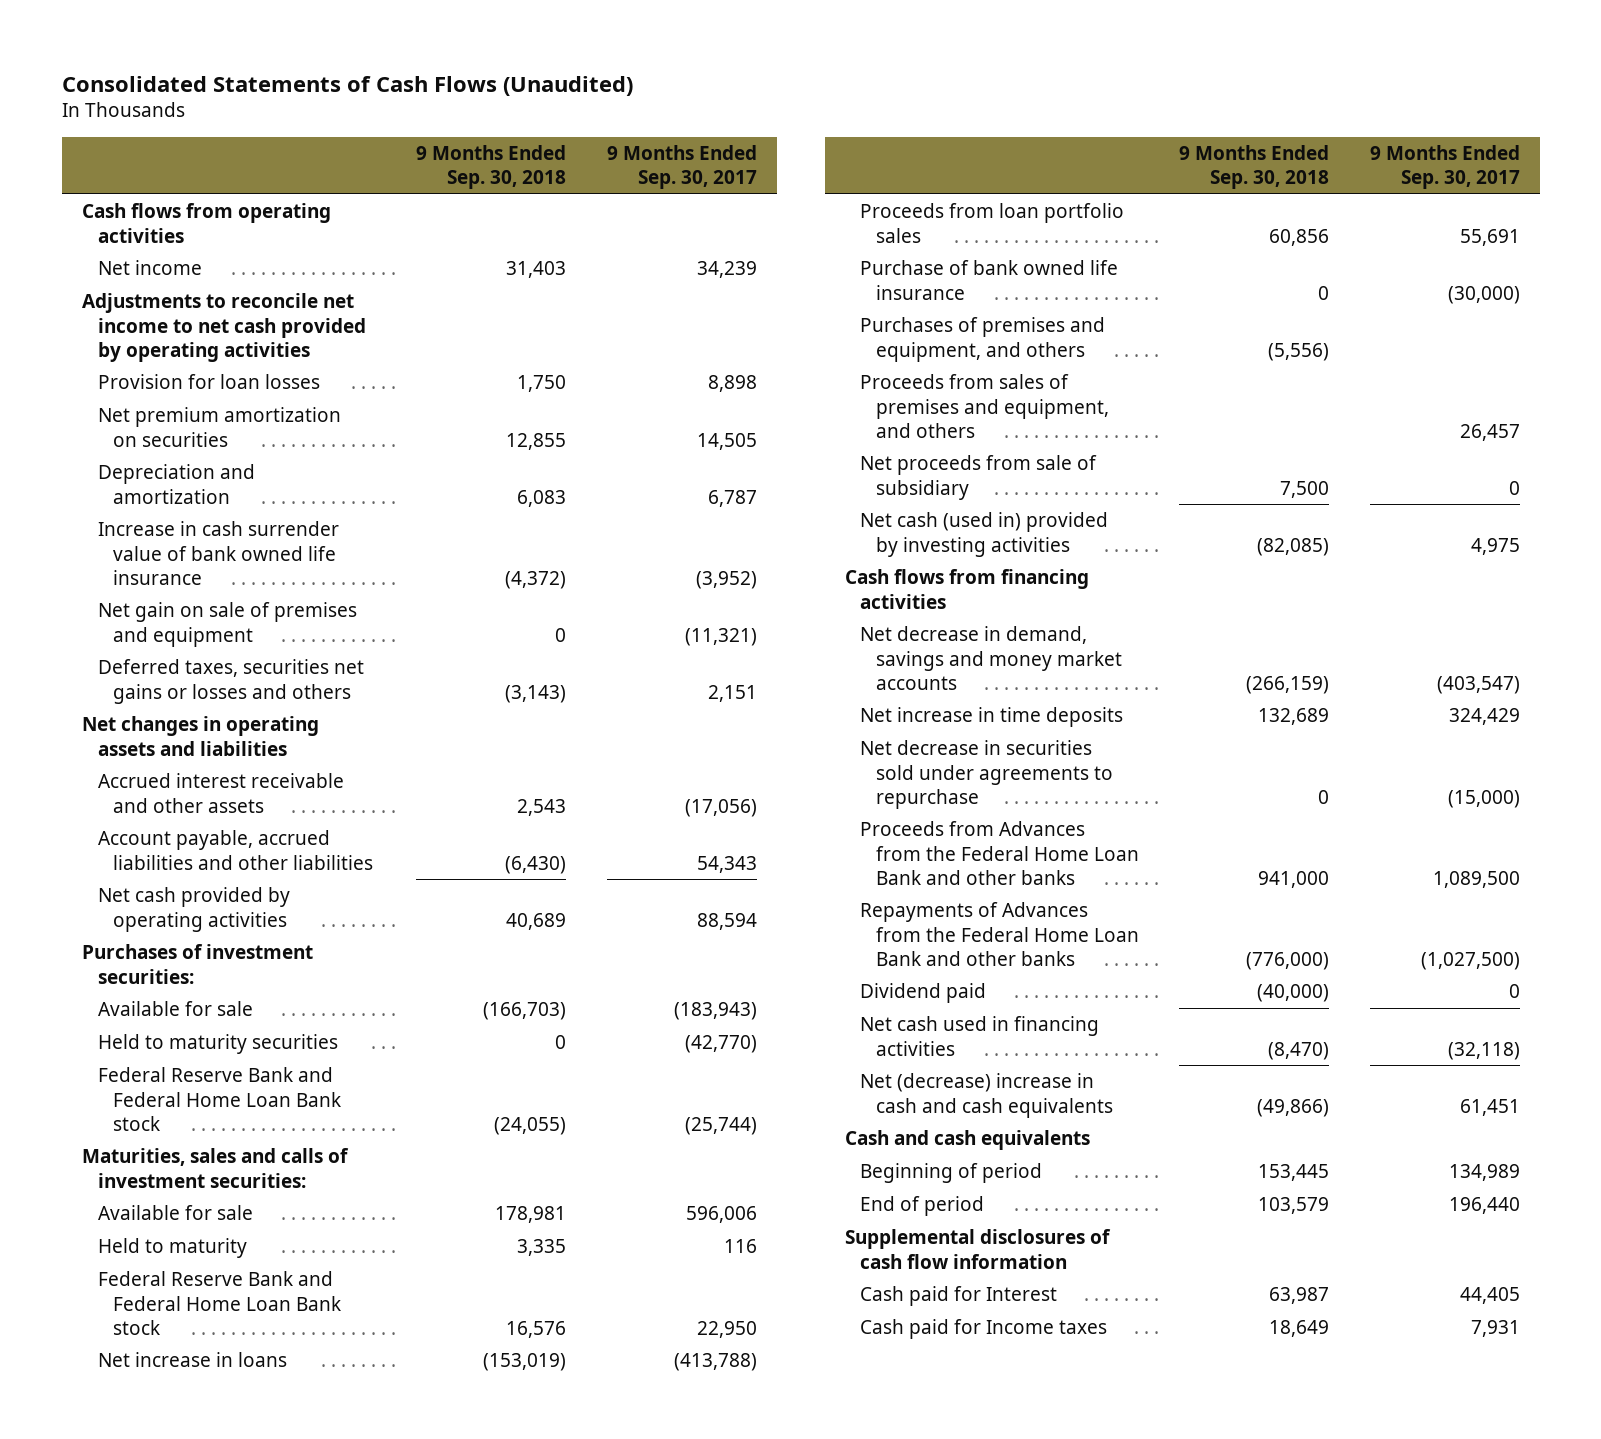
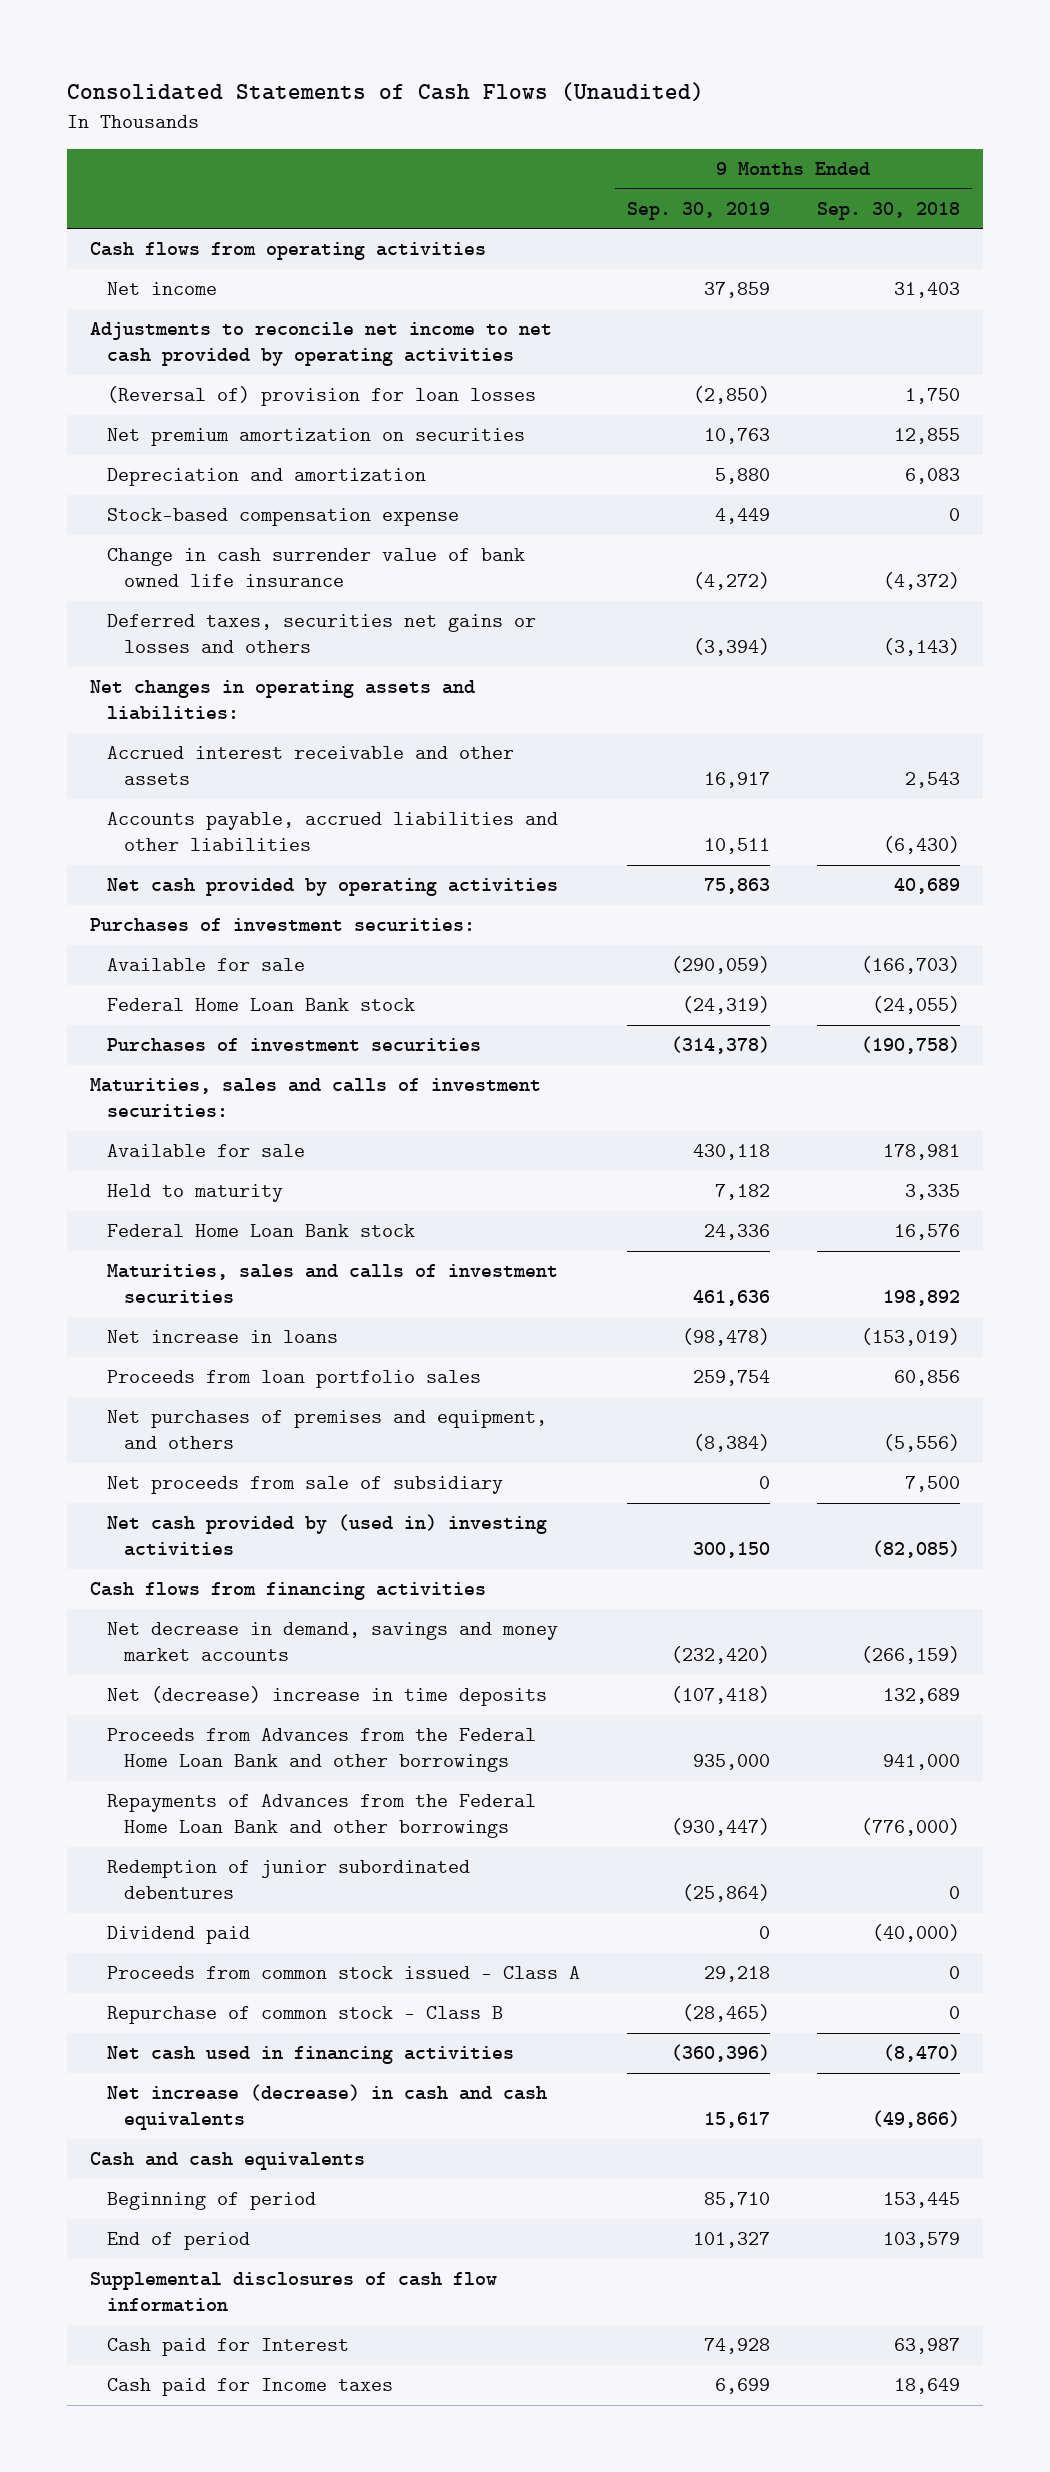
- | 9 Months Ended Sep. 30, 2018 | 9 Months Ended Sep. 30, 2017
+ | 9 Months Ended Sep. 30, 2019 | 9 Months Ended Sep. 30, 2018
- Provision for loan losses | 1,750 | 8,898
+ (Reversal of) provision for loan losses | (2,850) | 1,750
- Increase in cash surrender value of bank owned life insurance | (4,372) | (3,952)
- Net gain on sale of premises and equipment | 0 | (11,321)
+ Stock-based compensation expense | 4,449 | 0
+ Change in cash surrender value of bank owned life insurance | (4,272) | (4,372)
- Net changes in operating assets and liabilities
+ Net changes in operating assets and liabilities:
- Account payable, accrued liabilities and other liabilities | (6,430) | 54,343
+ Accounts payable, accrued liabilities and other liabilities | 10,511 | (6,430)
- Held to maturity securities | 0 | (42,770)
- Federal Reserve Bank and Federal Home Loan Bank stock | (24,055) | (25,744)
+ Federal Home Loan Bank stock | (24,319) | (24,055)
+ Purchases of investment securities | (314,378) | (190,758)
- Federal Reserve Bank and Federal Home Loan Bank stock | 16,576 | 22,950
+ Federal Home Loan Bank stock | 24,336 | 16,576
+ Maturities, sales and calls of investment securities | 461,636 | 198,892
- Purchase of bank owned life insurance | 0 | (30,000)
- Purchases of premises and equipment, and others | (5,556) |
- Proceeds from sales of premises and equipment, and others | | 26,457
+ Net purchases of premises and equipment, and others | (8,384) | (5,556)
- Net cash (used in) provided by investing activities | (82,085) | 4,975
+ Net cash provided by (used in) investing activities | 300,150 | (82,085)
- Net increase in time deposits | 132,689 | 324,429
- Net decrease in securities sold under agreements to repurchase | 0 | (15,000)
- Proceeds from Advances from the Federal Home Loan Bank and other banks | 941,000 | 1,089,500
- Repayments of Advances from the Federal Home Loan Bank and other banks | (776,000) | (1,027,500)
+ Net (decrease) increase in time deposits | (107,418) | 132,689
+ Proceeds from Advances from the Federal Home Loan Bank and other borrowings | 935,000 | 941,000
+ Repayments of Advances from the Federal Home Loan Bank and other borrowings | (930,447) | (776,000)
+ Redemption of junior subordinated debentures | (25,864) | 0
+ Proceeds from common stock issued - Class A | 29,218 | 0
+ Repurchase of common stock - Class B | (28,465) | 0
- Net (decrease) increase in cash and cash equivalents | (49,866) | 61,451
+ Net increase (decrease) in cash and cash equivalents | 15,617 | (49,866)

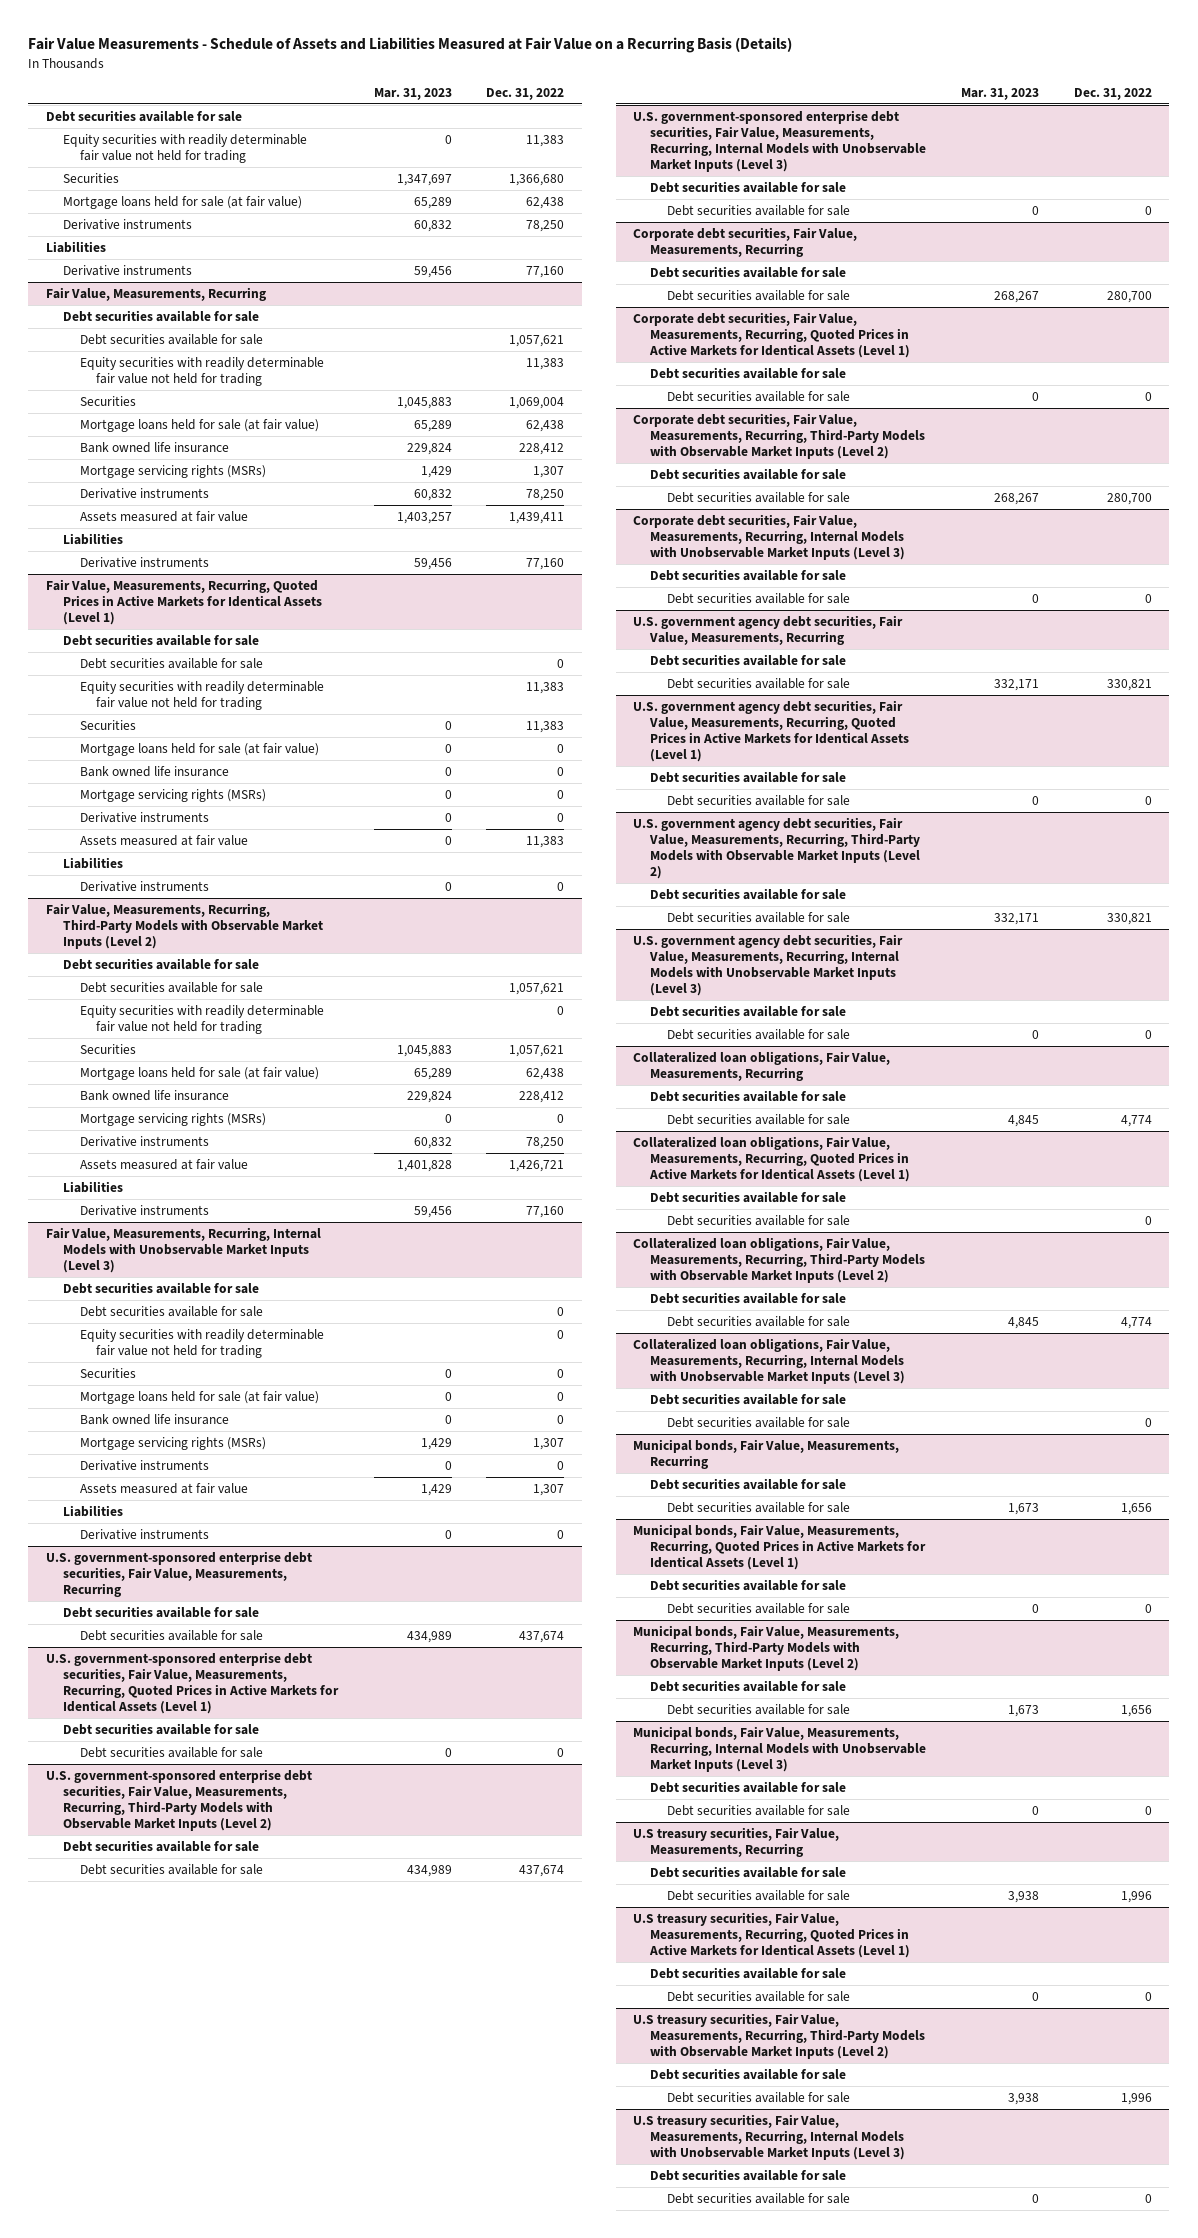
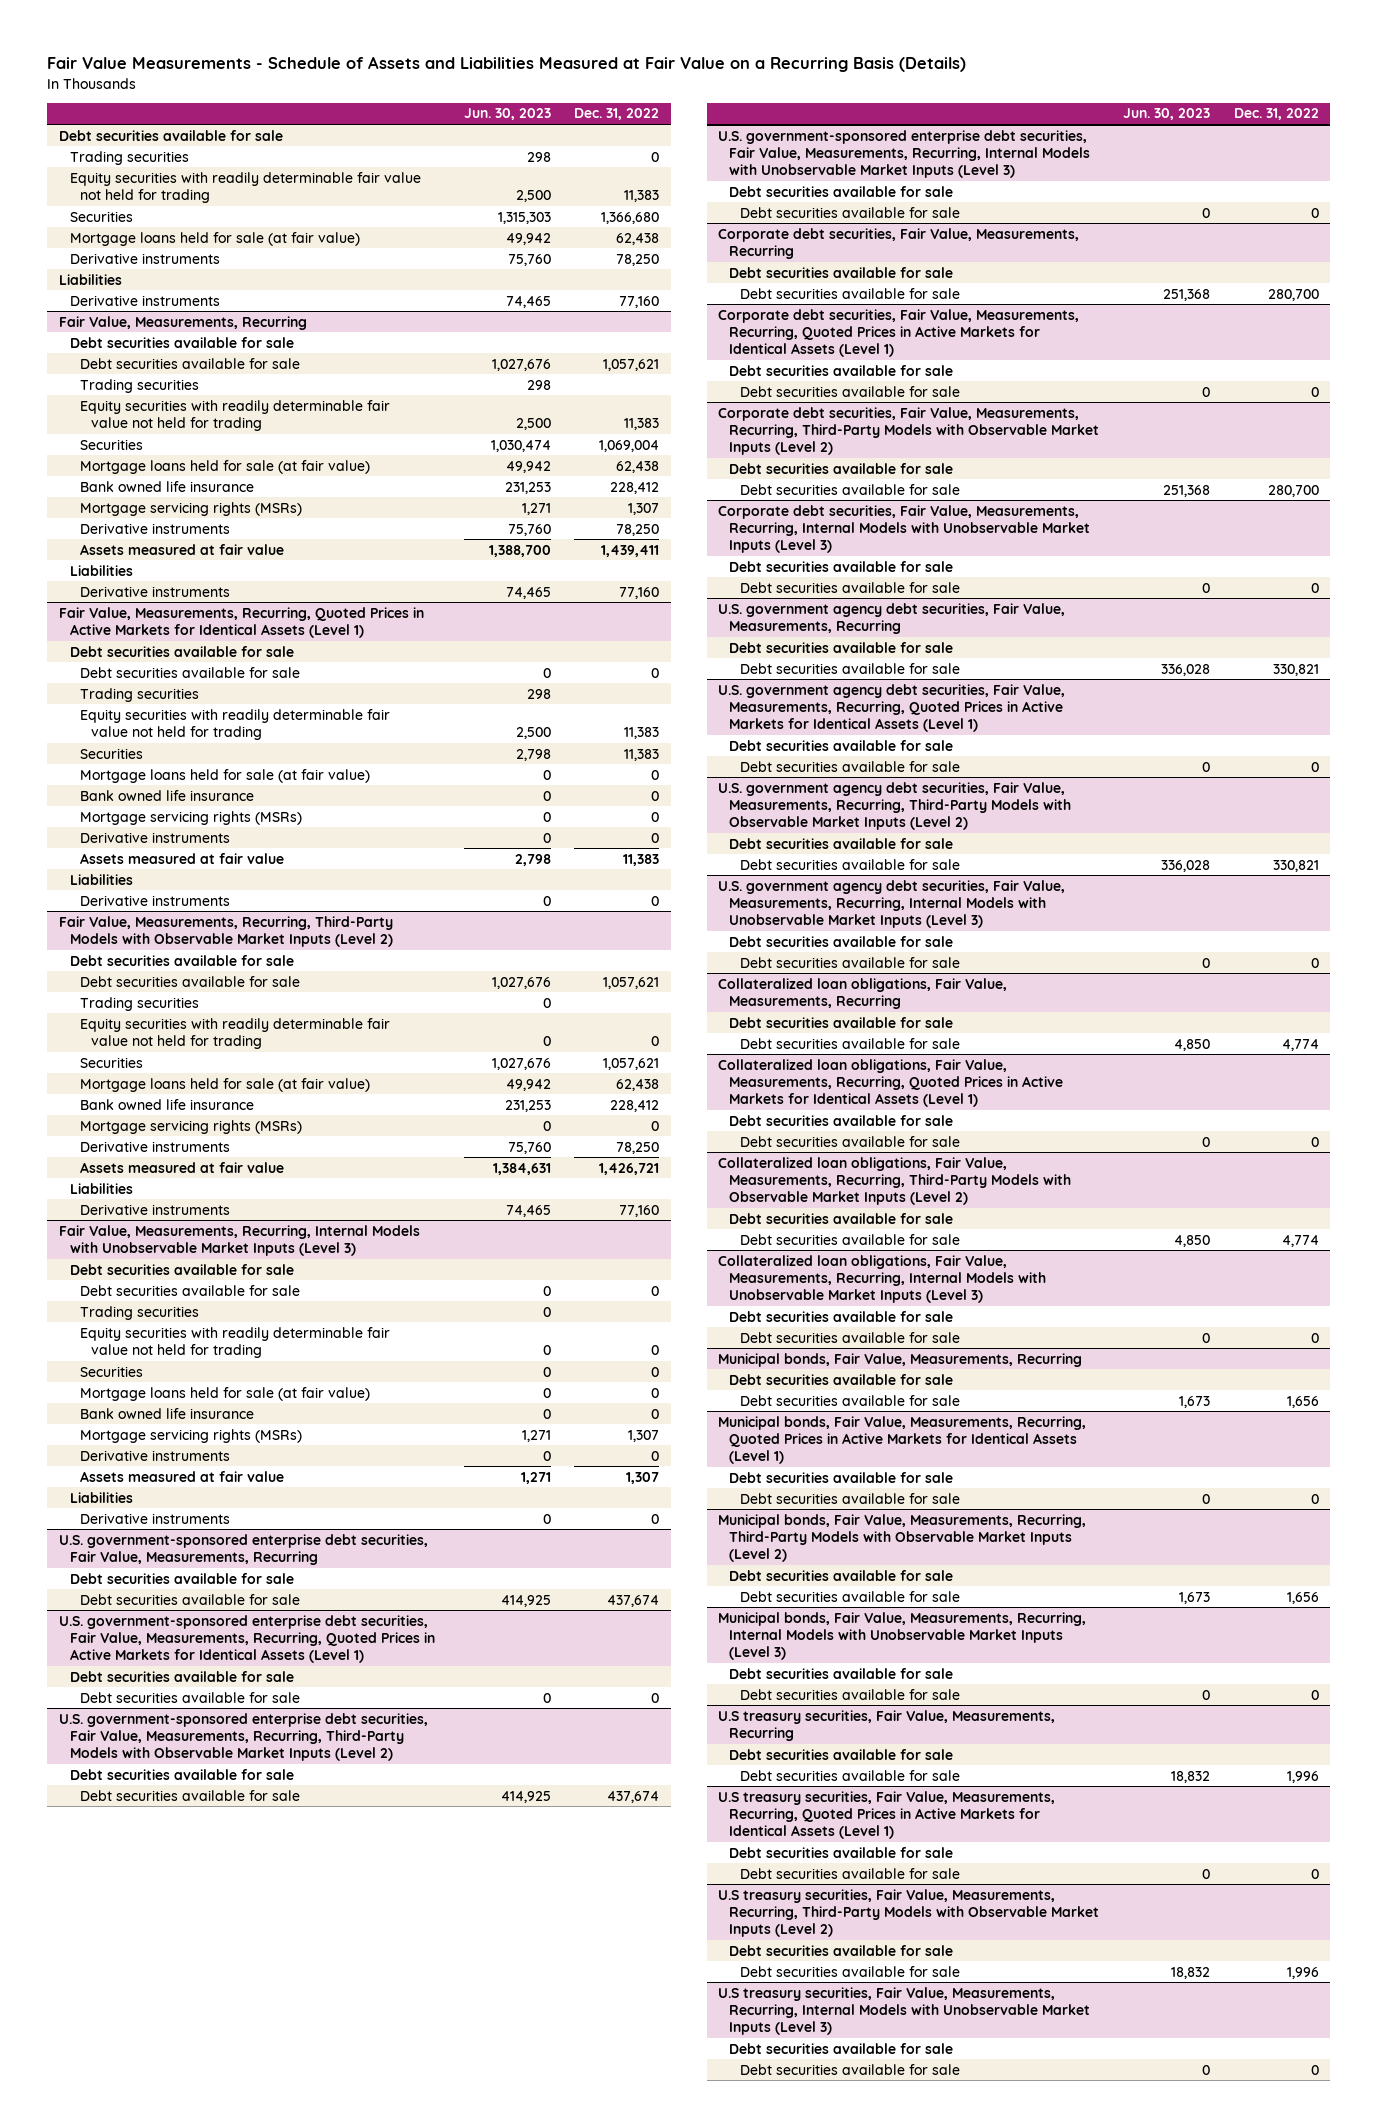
- | Mar. 31, 2023 | Dec. 31, 2022
+ | Jun. 30, 2023 | Dec. 31, 2022
+ Trading securities | 298 | 0
@ Fair Value, Measurements, Recurring
+ Trading securities | 298 |
@ Fair Value, Measurements, Recurring, Quoted Prices in Active Markets for Identical Assets (Level 1)
+ Trading securities | 298 |
@ Fair Value, Measurements, Recurring, Third-Party Models with Observable Market Inputs (Level 2)
+ Trading securities | 0 |
@ Fair Value, Measurements, Recurring, Internal Models with Unobservable Market Inputs (Level 3)
+ Trading securities | 0 |

